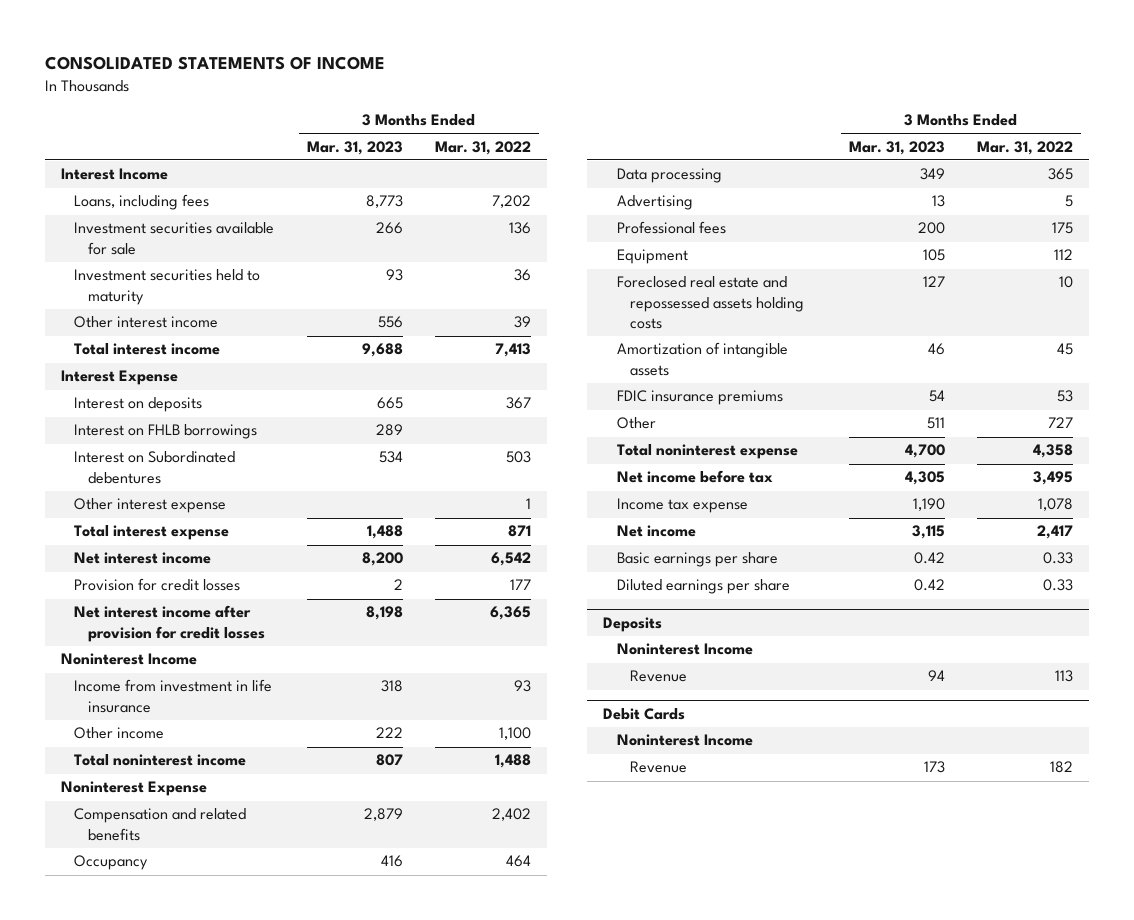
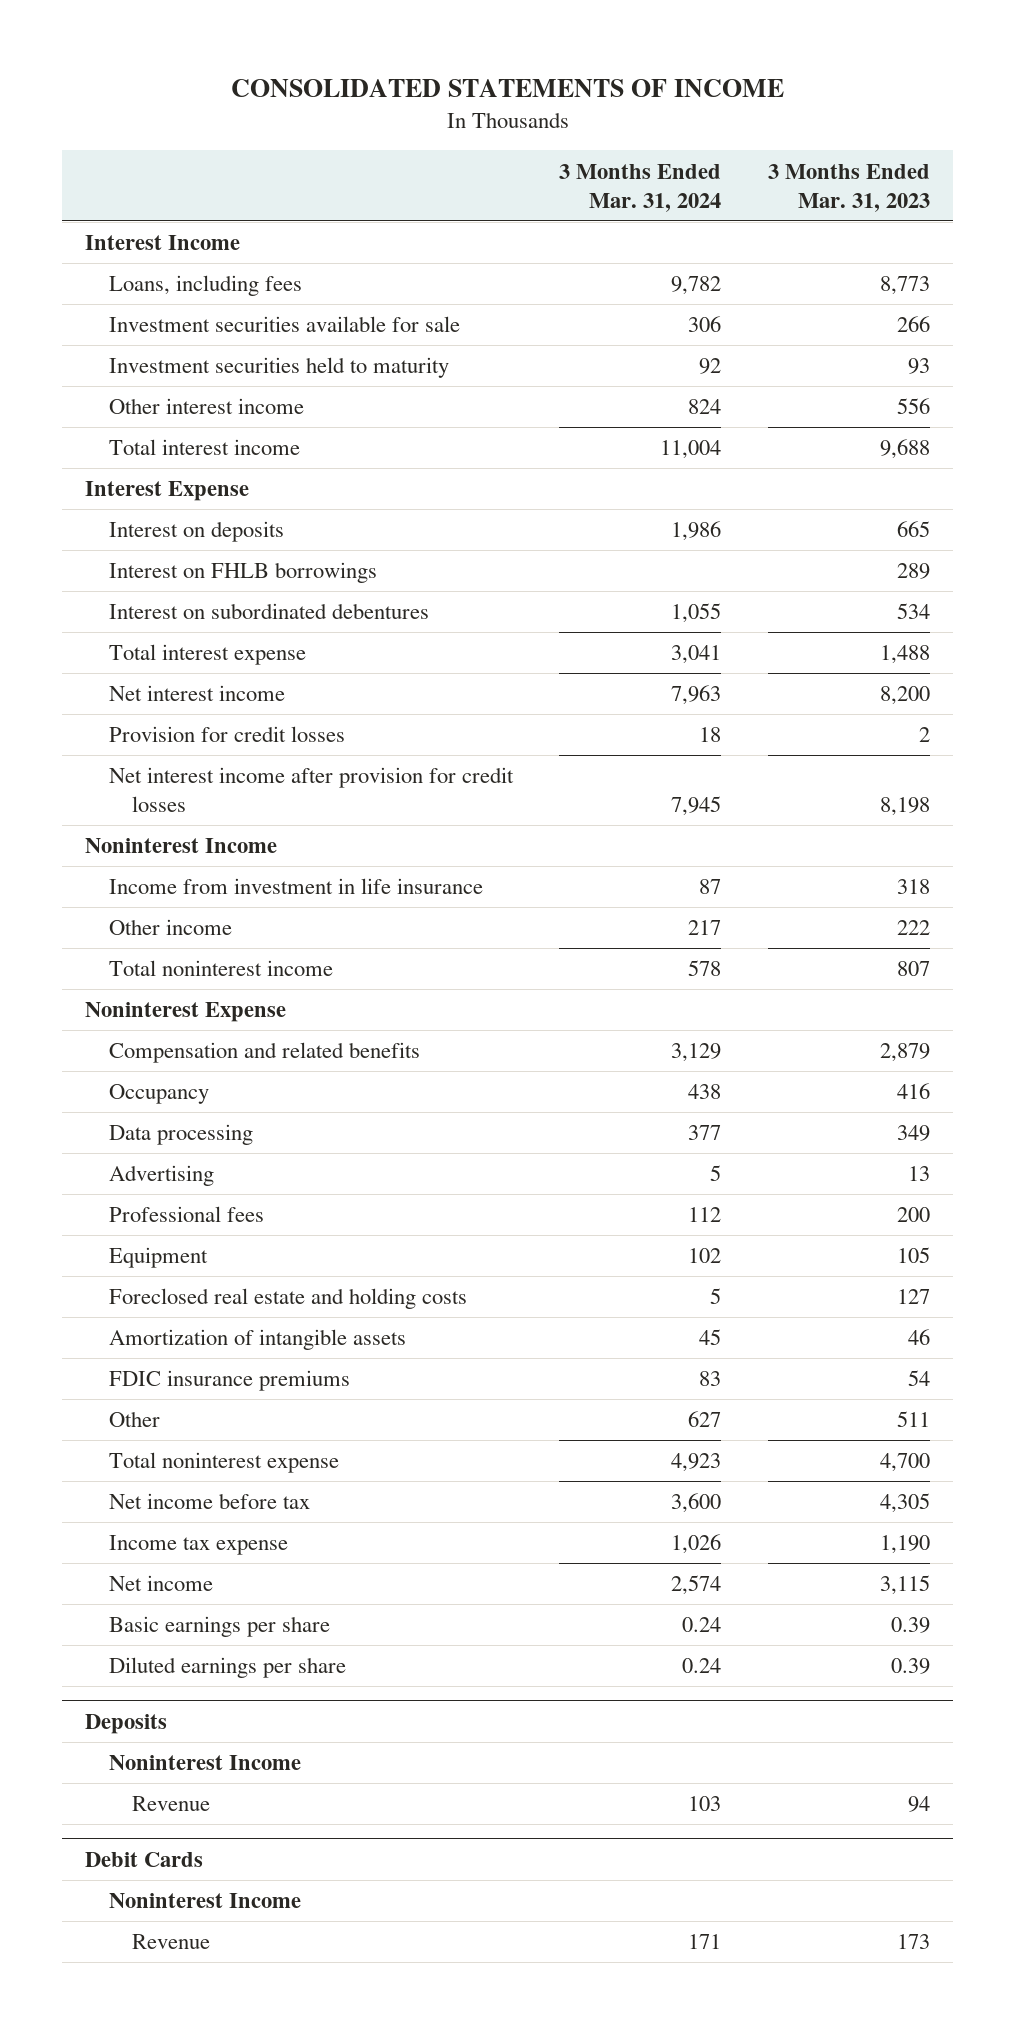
- | 3 Months Ended Mar. 31, 2023 | 3 Months Ended Mar. 31, 2022
+ | 3 Months Ended Mar. 31, 2024 | 3 Months Ended Mar. 31, 2023
- Interest on Subordinated debentures | 534 | 503
- Other interest expense | | 1
+ Interest on subordinated debentures | 1,055 | 534
- Foreclosed real estate and repossessed assets holding costs | 127 | 10
+ Foreclosed real estate and holding costs | 5 | 127
- Basic earnings per share | 0.42 | 0.33
- Diluted earnings per share | 0.42 | 0.33
+ Basic earnings per share | 0.24 | 0.39
+ Diluted earnings per share | 0.24 | 0.39

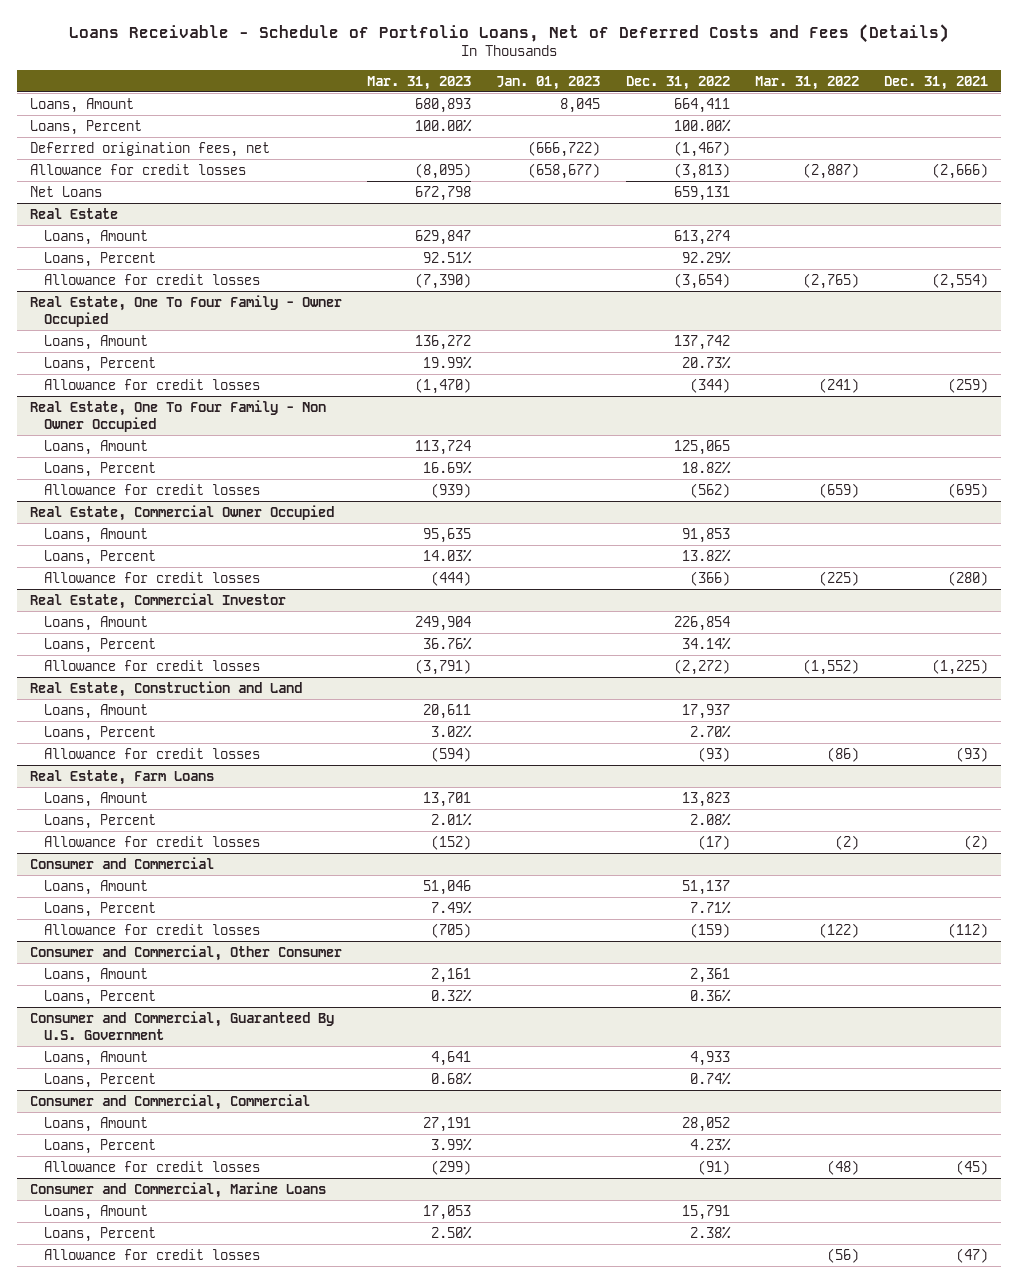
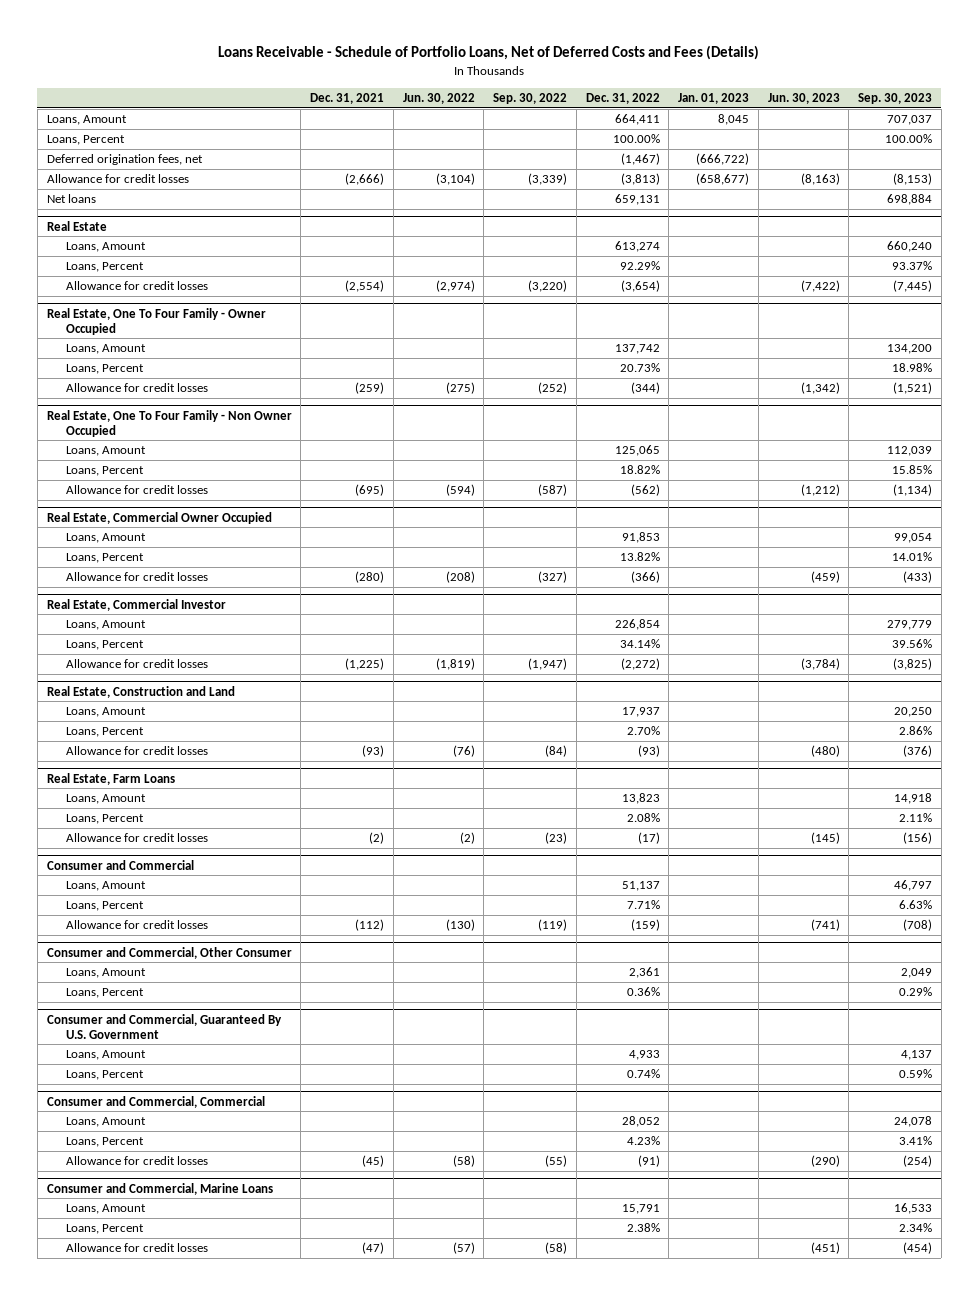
- | Mar. 31, 2023 | Jan. 01, 2023 | Dec. 31, 2022 | Mar. 31, 2022 | Dec. 31, 2021
+ | Dec. 31, 2021 | Jun. 30, 2022 | Sep. 30, 2022 | Dec. 31, 2022 | Jan. 01, 2023 | Jun. 30, 2023 | Sep. 30, 2023
- Net Loans | 672,798 | | 659,131 | |
+ Net loans | | | | 659,131 | | | 698,884

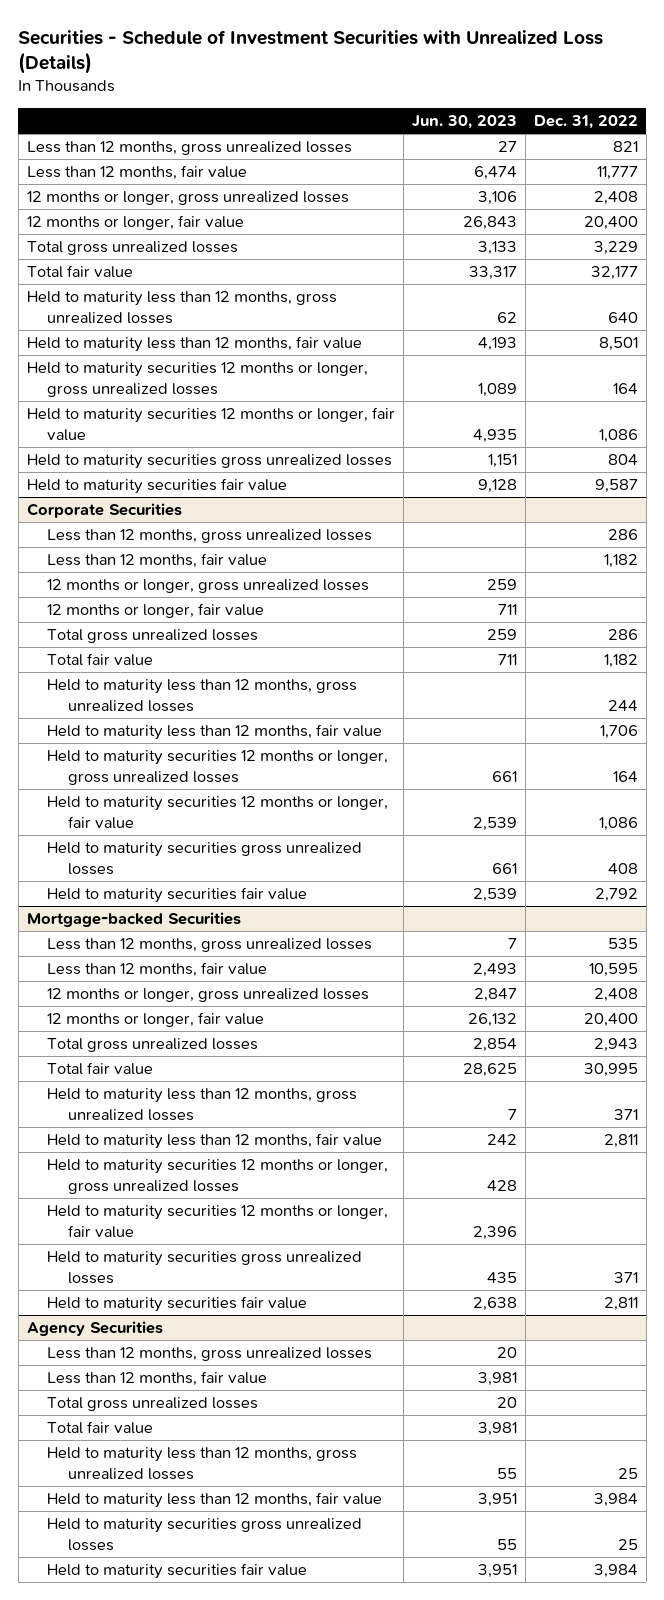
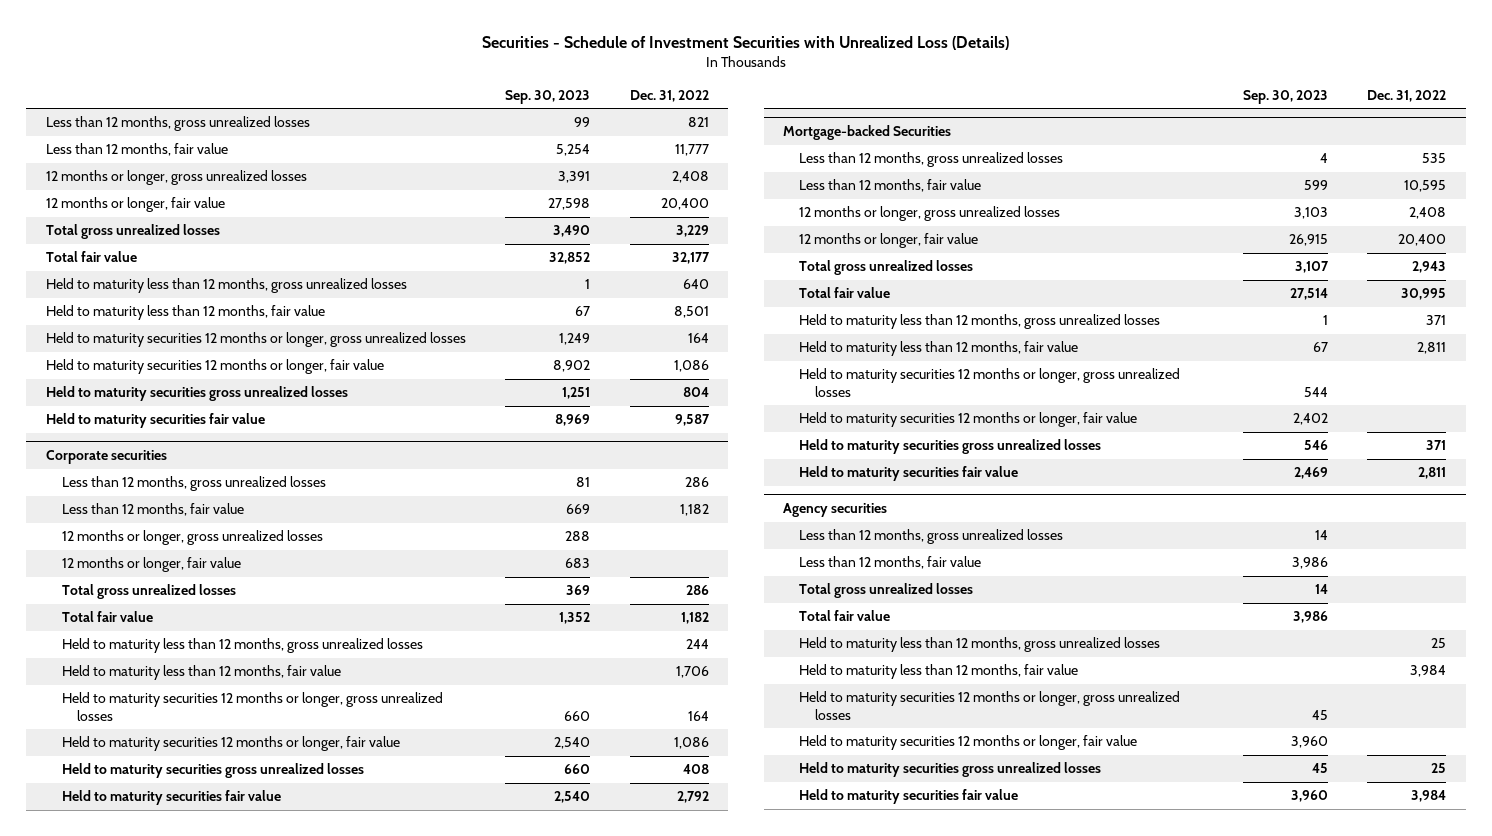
- | Jun. 30, 2023 | Dec. 31, 2022
+ | Sep. 30, 2023 | Dec. 31, 2022
- Corporate Securities
+ Corporate securities
- Agency Securities
+ Agency securities
+ Held to maturity securities 12 months or longer, gross unrealized losses | 45 |
+ Held to maturity securities 12 months or longer, fair value | 3,960 |

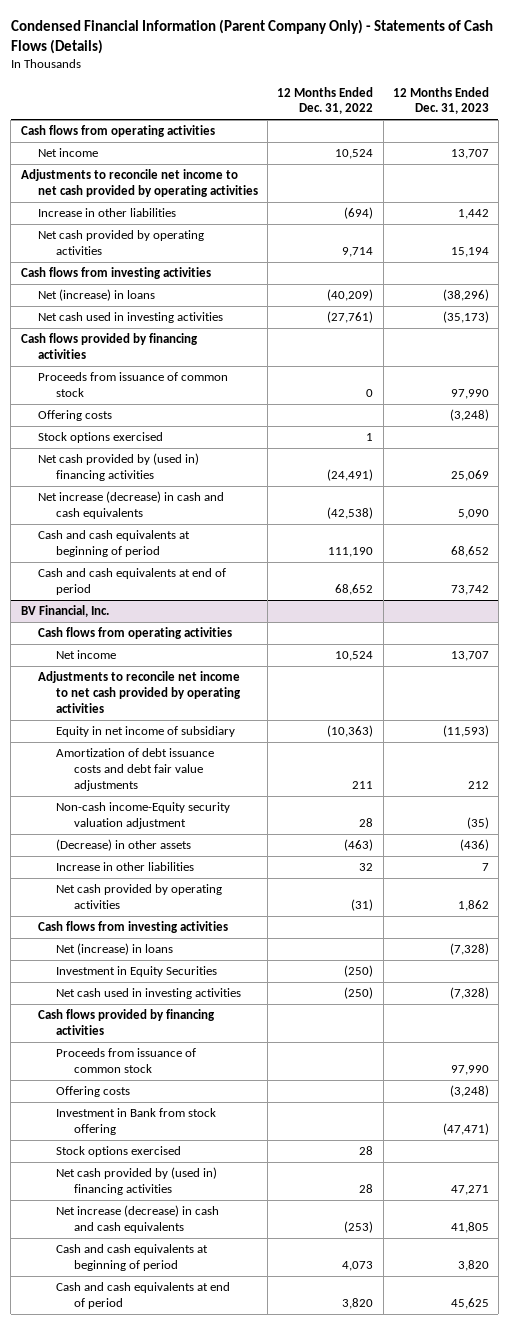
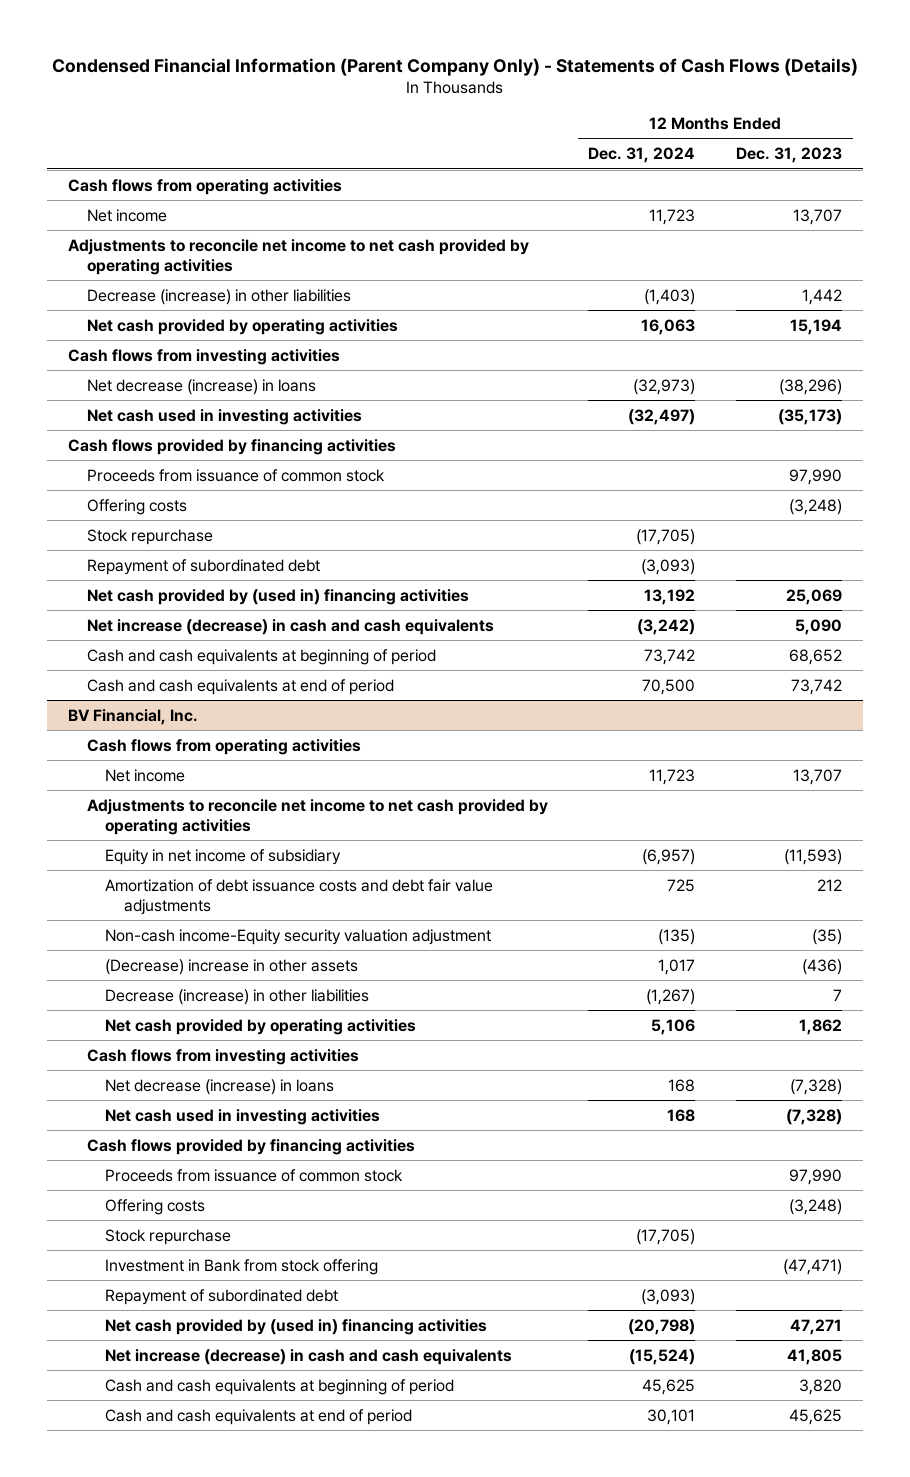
- | 12 Months Ended Dec. 31, 2022 | 12 Months Ended Dec. 31, 2023
+ | 12 Months Ended Dec. 31, 2024 | 12 Months Ended Dec. 31, 2023
- Increase in other liabilities | (694) | 1,442
+ Decrease (increase) in other liabilities | (1,403) | 1,442
- Net (increase) in loans | (40,209) | (38,296)
+ Net decrease (increase) in loans | (32,973) | (38,296)
- Stock options exercised | 1 |
+ Stock repurchase | (17,705) |
+ Repayment of subordinated debt | (3,093) |
@ BV Financial, Inc.
- (Decrease) in other assets | (463) | (436)
- Increase in other liabilities | 32 | 7
+ (Decrease) increase in other assets | 1,017 | (436)
+ Decrease (increase) in other liabilities | (1,267) | 7
- Net (increase) in loans | | (7,328)
- Investment in Equity Securities | (250) |
+ Net decrease (increase) in loans | 168 | (7,328)
+ Stock repurchase | (17,705) |
- Stock options exercised | 28 |
+ Repayment of subordinated debt | (3,093) |

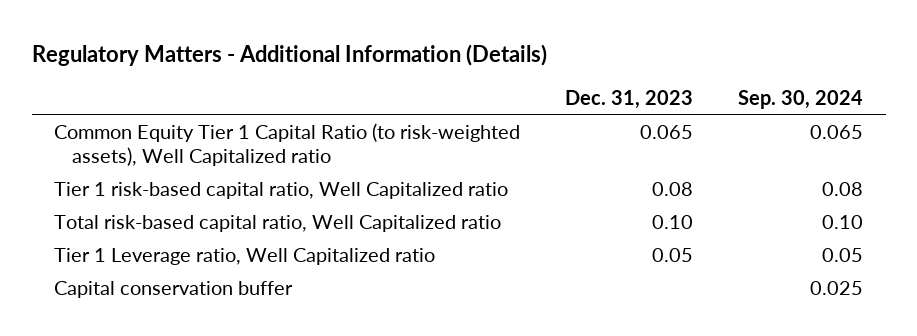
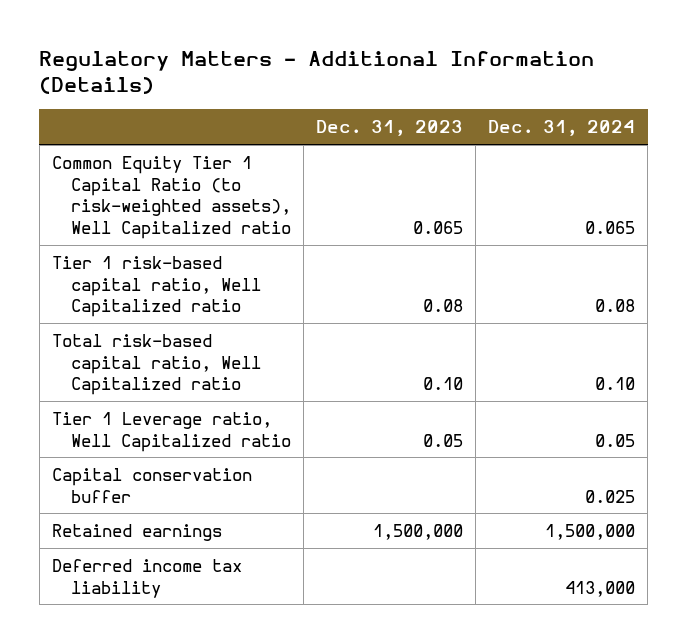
- | Dec. 31, 2023 | Sep. 30, 2024
+ | Dec. 31, 2023 | Dec. 31, 2024
+ Retained earnings | 1,500,000 | 1,500,000
+ Deferred income tax liability | | 413,000

